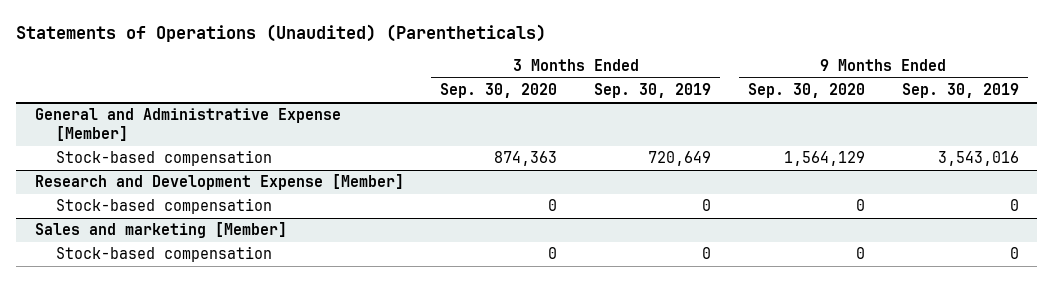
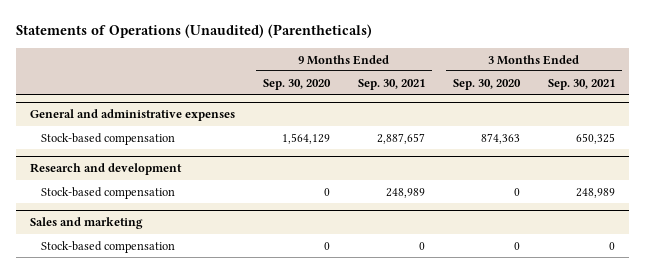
- | 3 Months Ended Sep. 30, 2020 | 3 Months Ended Sep. 30, 2019 | 9 Months Ended Sep. 30, 2020 | 9 Months Ended Sep. 30, 2019
+ | 9 Months Ended Sep. 30, 2020 | 9 Months Ended Sep. 30, 2021 | 3 Months Ended Sep. 30, 2020 | 3 Months Ended Sep. 30, 2021
- General and Administrative Expense [Member]
+ General and administrative expenses
- Research and Development Expense [Member]
+ Research and development
- Sales and marketing [Member]
+ Sales and marketing

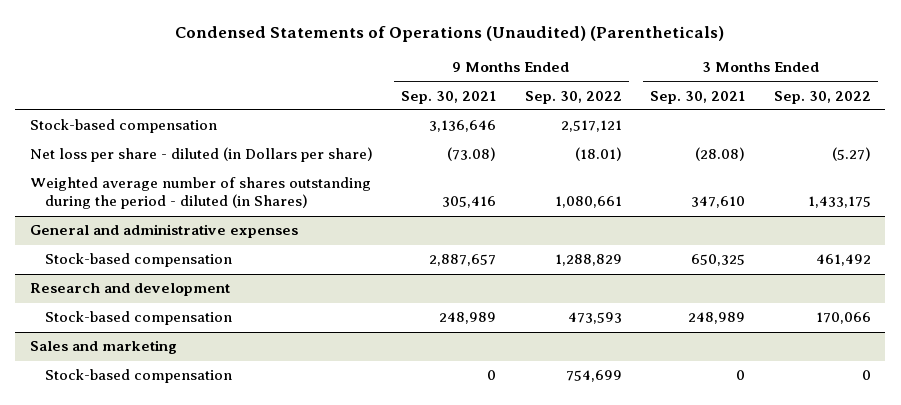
- Statements of Operations (Unaudited) (Parentheticals)
+ Condensed Statements of Operations (Unaudited) (Parentheticals)
- | 9 Months Ended Sep. 30, 2020 | 9 Months Ended Sep. 30, 2021 | 3 Months Ended Sep. 30, 2020 | 3 Months Ended Sep. 30, 2021
+ | 9 Months Ended Sep. 30, 2021 | 9 Months Ended Sep. 30, 2022 | 3 Months Ended Sep. 30, 2021 | 3 Months Ended Sep. 30, 2022
+ Stock-based compensation | 3,136,646 | 2,517,121 | |
+ Net loss per share - diluted (in Dollars per share) | (73.08) | (18.01) | (28.08) | (5.27)
+ Weighted average number of shares outstanding during the period - diluted (in Shares) | 305,416 | 1,080,661 | 347,610 | 1,433,175

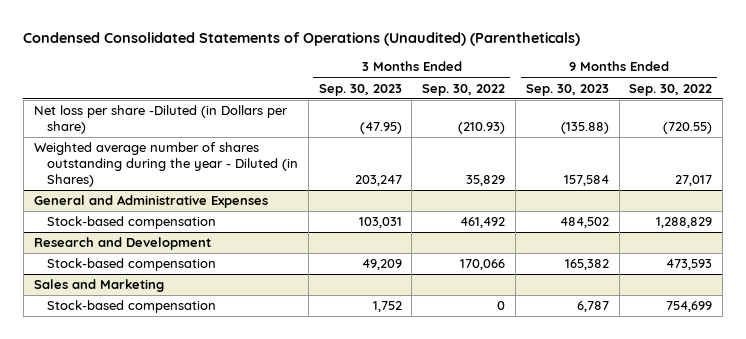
- Condensed Statements of Operations (Unaudited) (Parentheticals)
+ Condensed Consolidated Statements of Operations (Unaudited) (Parentheticals)
- | 9 Months Ended Sep. 30, 2021 | 9 Months Ended Sep. 30, 2022 | 3 Months Ended Sep. 30, 2021 | 3 Months Ended Sep. 30, 2022
+ | 3 Months Ended Sep. 30, 2023 | 3 Months Ended Sep. 30, 2022 | 9 Months Ended Sep. 30, 2023 | 9 Months Ended Sep. 30, 2022
- Stock-based compensation | 3,136,646 | 2,517,121 | |
- Net loss per share - diluted (in Dollars per share) | (73.08) | (18.01) | (28.08) | (5.27)
- Weighted average number of shares outstanding during the period - diluted (in Shares) | 305,416 | 1,080,661 | 347,610 | 1,433,175
- General and administrative expenses
+ Net loss per share -Diluted (in Dollars per share) | (47.95) | (210.93) | (135.88) | (720.55)
+ Weighted average number of shares outstanding during the year - Diluted (in Shares) | 203,247 | 35,829 | 157,584 | 27,017
+ General and Administrative Expenses
- Research and development
+ Research and Development
- Sales and marketing
+ Sales and Marketing

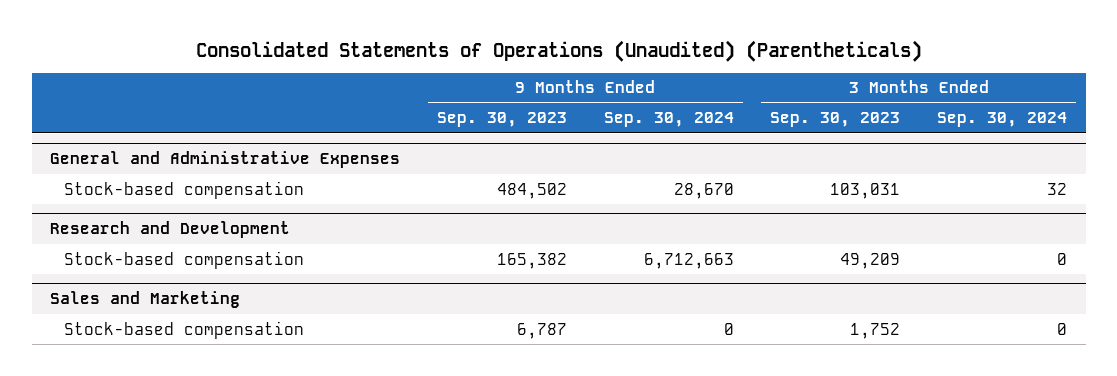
- Condensed Consolidated Statements of Operations (Unaudited) (Parentheticals)
+ Consolidated Statements of Operations (Unaudited) (Parentheticals)
- | 3 Months Ended Sep. 30, 2023 | 3 Months Ended Sep. 30, 2022 | 9 Months Ended Sep. 30, 2023 | 9 Months Ended Sep. 30, 2022
+ | 9 Months Ended Sep. 30, 2023 | 9 Months Ended Sep. 30, 2024 | 3 Months Ended Sep. 30, 2023 | 3 Months Ended Sep. 30, 2024
- Net loss per share -Diluted (in Dollars per share) | (47.95) | (210.93) | (135.88) | (720.55)
- Weighted average number of shares outstanding during the year - Diluted (in Shares) | 203,247 | 35,829 | 157,584 | 27,017

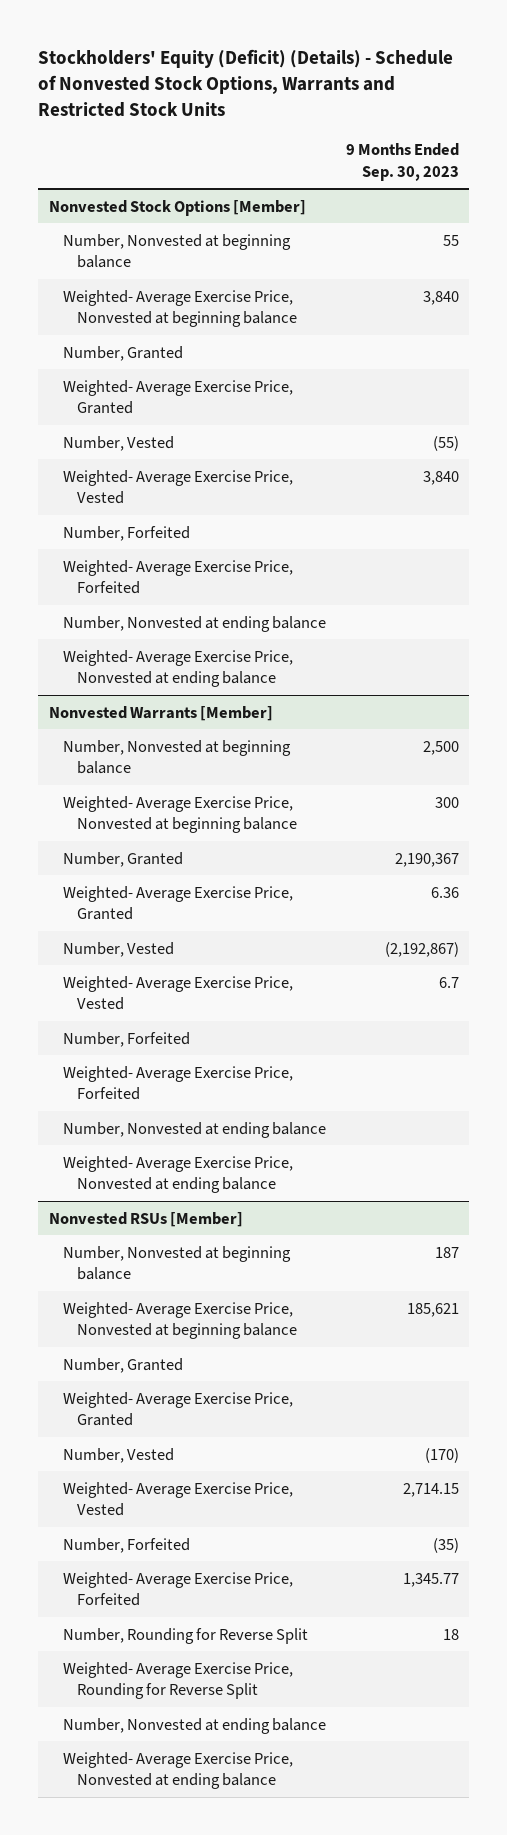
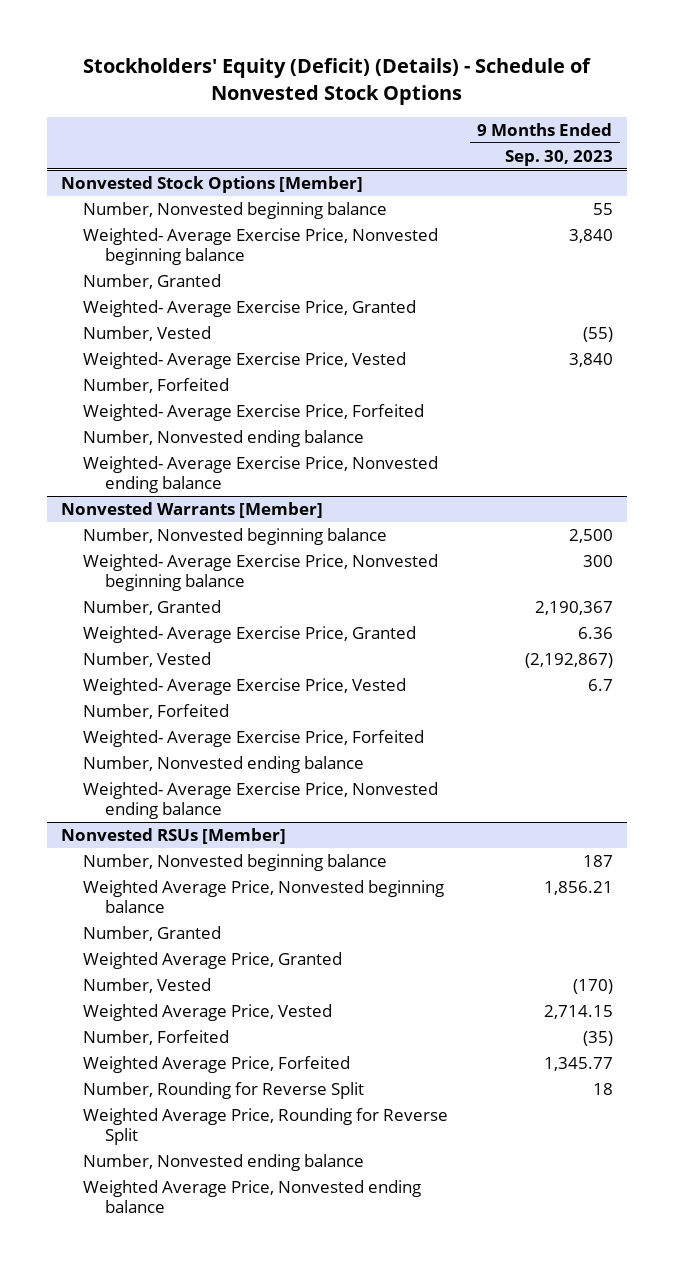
- Stockholders' Equity (Deficit) (Details) - Schedule of Nonvested Stock Options, Warrants and Restricted Stock Units
+ Stockholders' Equity (Deficit) (Details) - Schedule of Nonvested Stock Options
@ Nonvested Stock Options [Member]
- Number, Nonvested at beginning balance | 55
- Weighted- Average Exercise Price, Nonvested at beginning balance | 3,840
+ Number, Nonvested beginning balance | 55
+ Weighted- Average Exercise Price, Nonvested beginning balance | 3,840
- Number, Nonvested at ending balance
- Weighted- Average Exercise Price, Nonvested at ending balance
+ Number, Nonvested ending balance
+ Weighted- Average Exercise Price, Nonvested ending balance
@ Nonvested Warrants [Member]
- Number, Nonvested at beginning balance | 2,500
- Weighted- Average Exercise Price, Nonvested at beginning balance | 300
+ Number, Nonvested beginning balance | 2,500
+ Weighted- Average Exercise Price, Nonvested beginning balance | 300
- Number, Nonvested at ending balance
- Weighted- Average Exercise Price, Nonvested at ending balance
+ Number, Nonvested ending balance
+ Weighted- Average Exercise Price, Nonvested ending balance
@ Nonvested RSUs [Member]
- Number, Nonvested at beginning balance | 187
- Weighted- Average Exercise Price, Nonvested at beginning balance | 185,621
+ Number, Nonvested beginning balance | 187
+ Weighted Average Price, Nonvested beginning balance | 1,856.21
- Weighted- Average Exercise Price, Granted
+ Weighted Average Price, Granted
- Weighted- Average Exercise Price, Vested | 2,714.15
+ Weighted Average Price, Vested | 2,714.15
- Weighted- Average Exercise Price, Forfeited | 1,345.77
+ Weighted Average Price, Forfeited | 1,345.77
- Weighted- Average Exercise Price, Rounding for Reverse Split
- Number, Nonvested at ending balance
- Weighted- Average Exercise Price, Nonvested at ending balance
+ Weighted Average Price, Rounding for Reverse Split
+ Number, Nonvested ending balance
+ Weighted Average Price, Nonvested ending balance

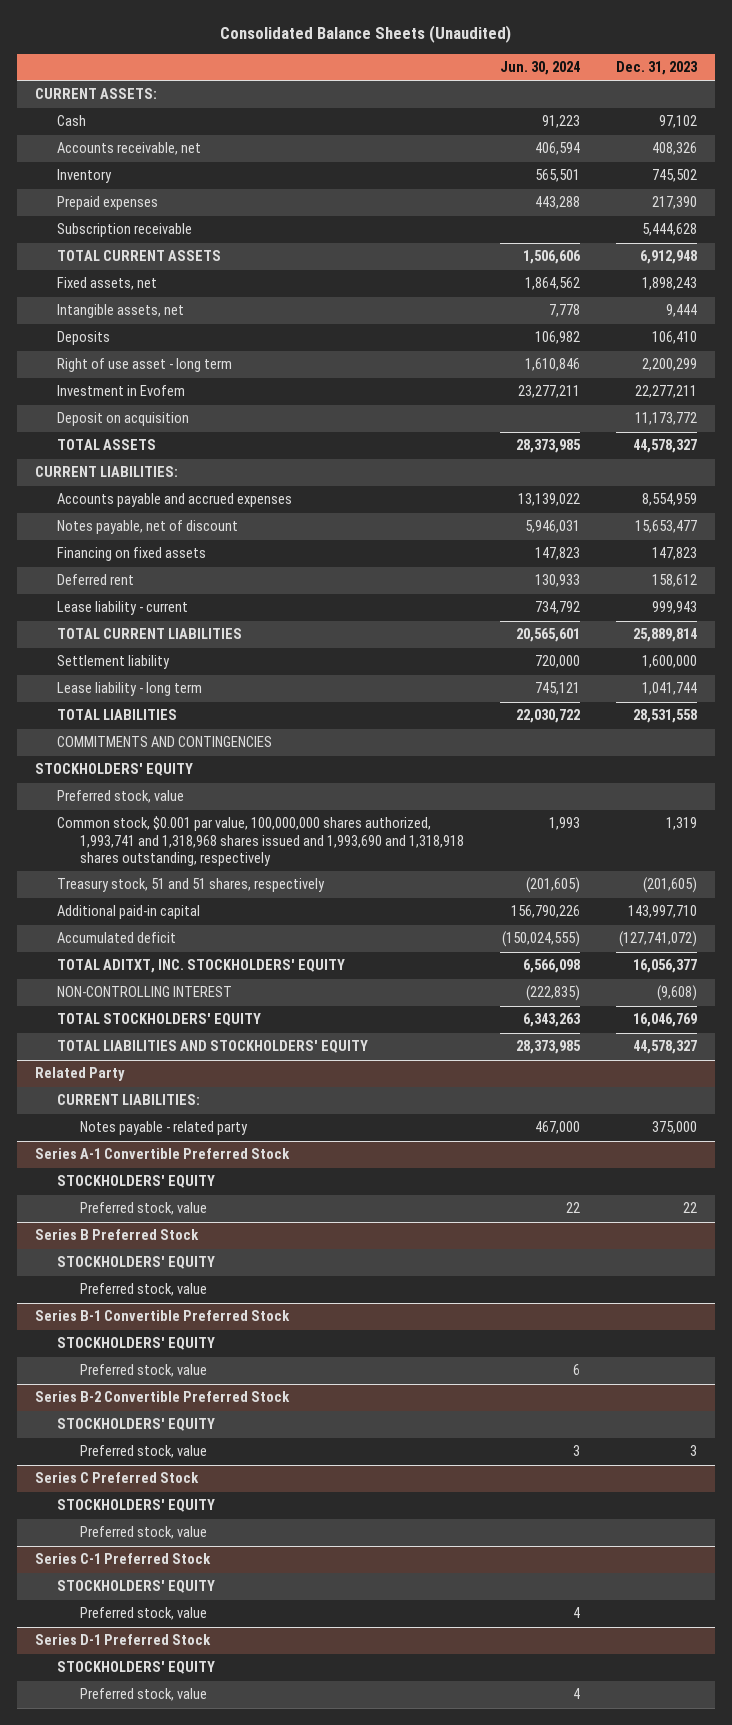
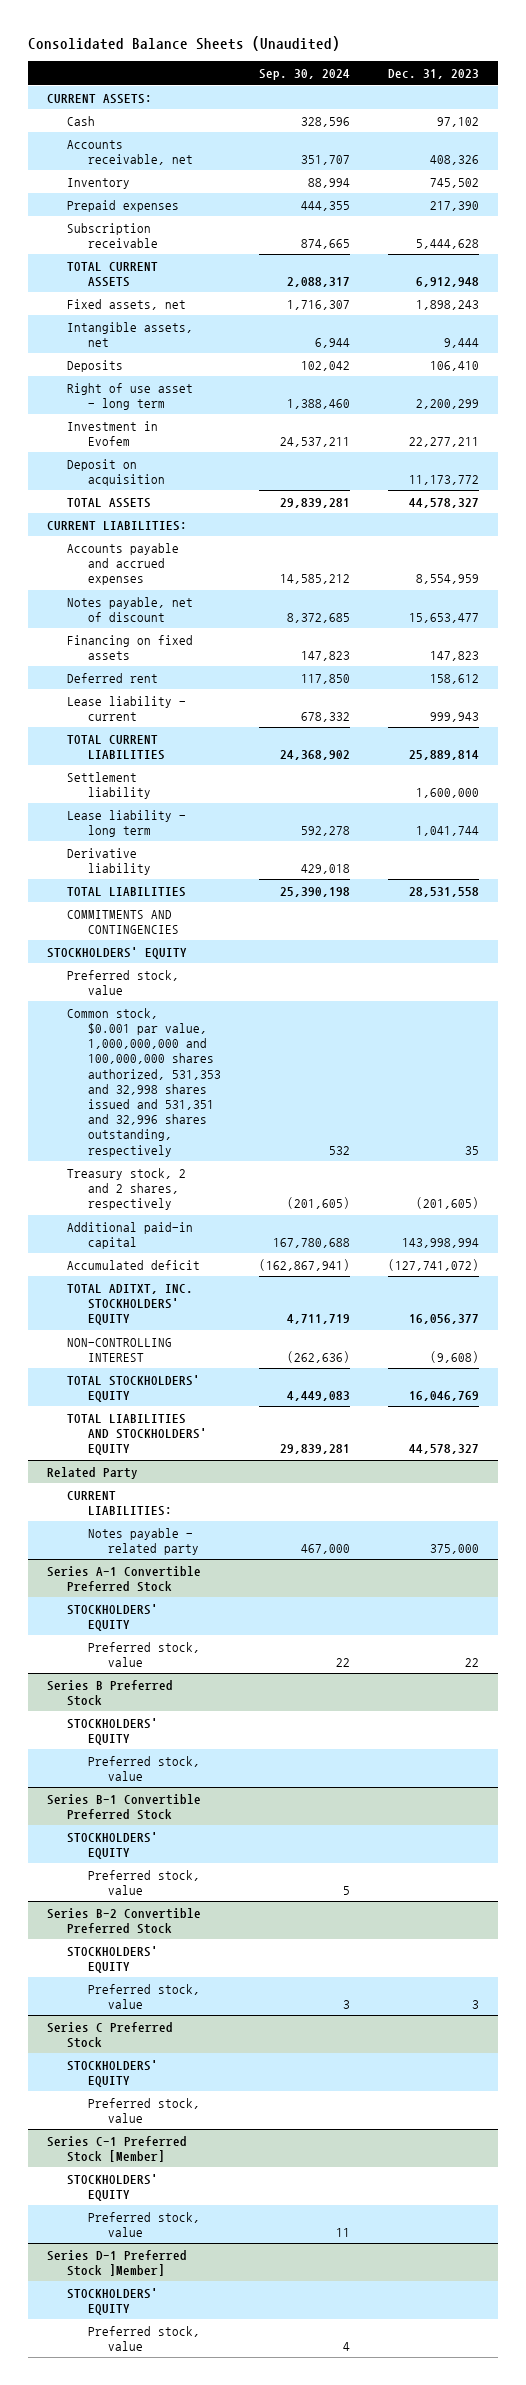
- | Jun. 30, 2024 | Dec. 31, 2023
+ | Sep. 30, 2024 | Dec. 31, 2023
+ Derivative liability | 429,018 |
- Common stock, $0.001 par value, 100,000,000 shares authorized, 1,993,741 and 1,318,968 shares issued and 1,993,690 and 1,318,918 shares outstanding, respectively | 1,993 | 1,319
- Treasury stock, 51 and 51 shares, respectively | (201,605) | (201,605)
- Additional paid-in capital | 156,790,226 | 143,997,710
+ Common stock, $0.001 par value, 1,000,000,000 and 100,000,000 shares authorized, 531,353 and 32,998 shares issued and 531,351 and 32,996 shares outstanding, respectively | 532 | 35
+ Treasury stock, 2 and 2 shares, respectively | (201,605) | (201,605)
+ Additional paid-in capital | 167,780,688 | 143,998,994
- Series C-1 Preferred Stock
+ Series C-1 Preferred Stock [Member]
- Series D-1 Preferred Stock
+ Series D-1 Preferred Stock ]Member]

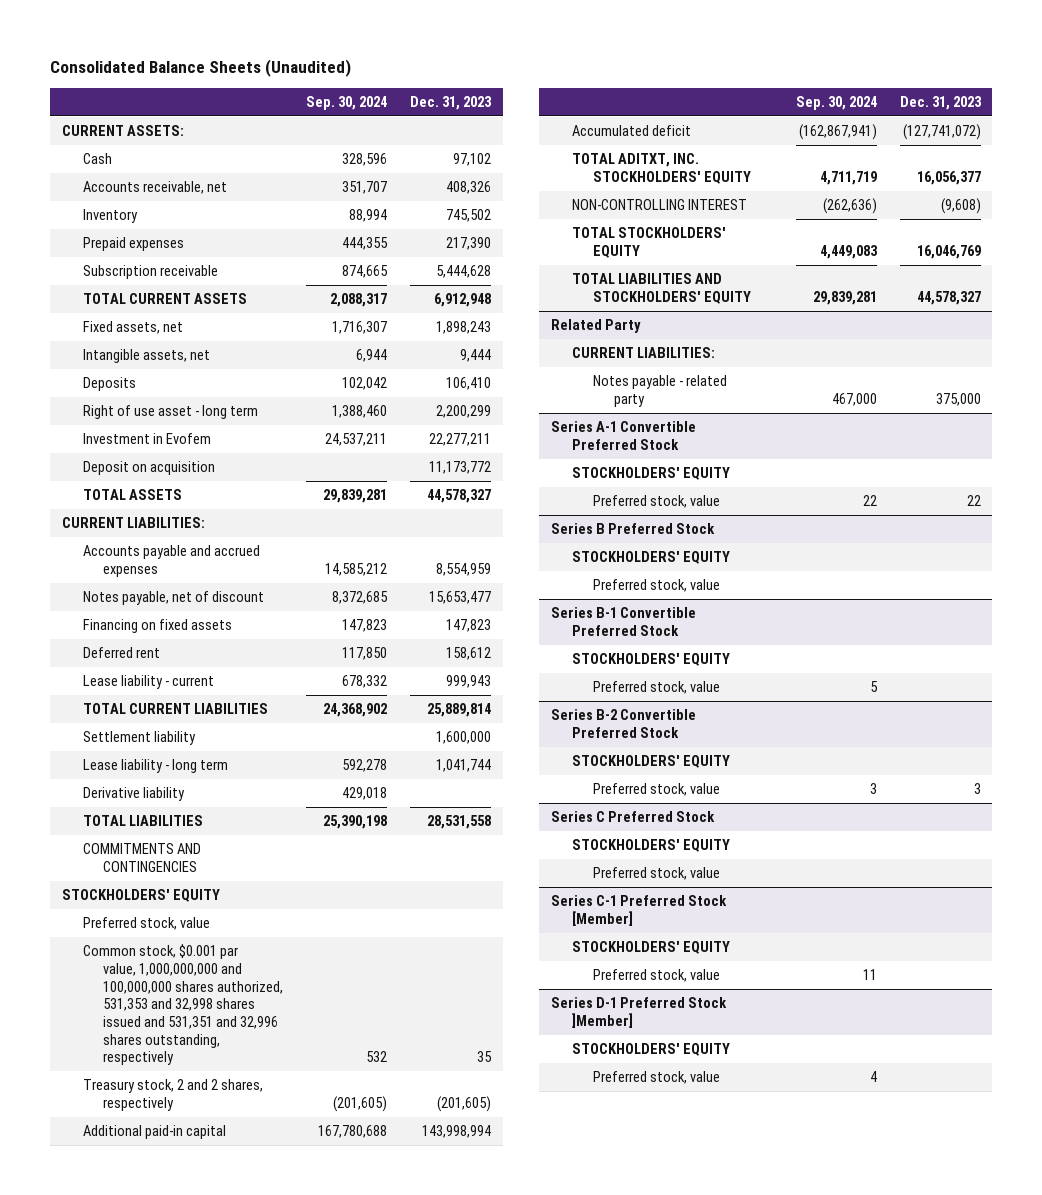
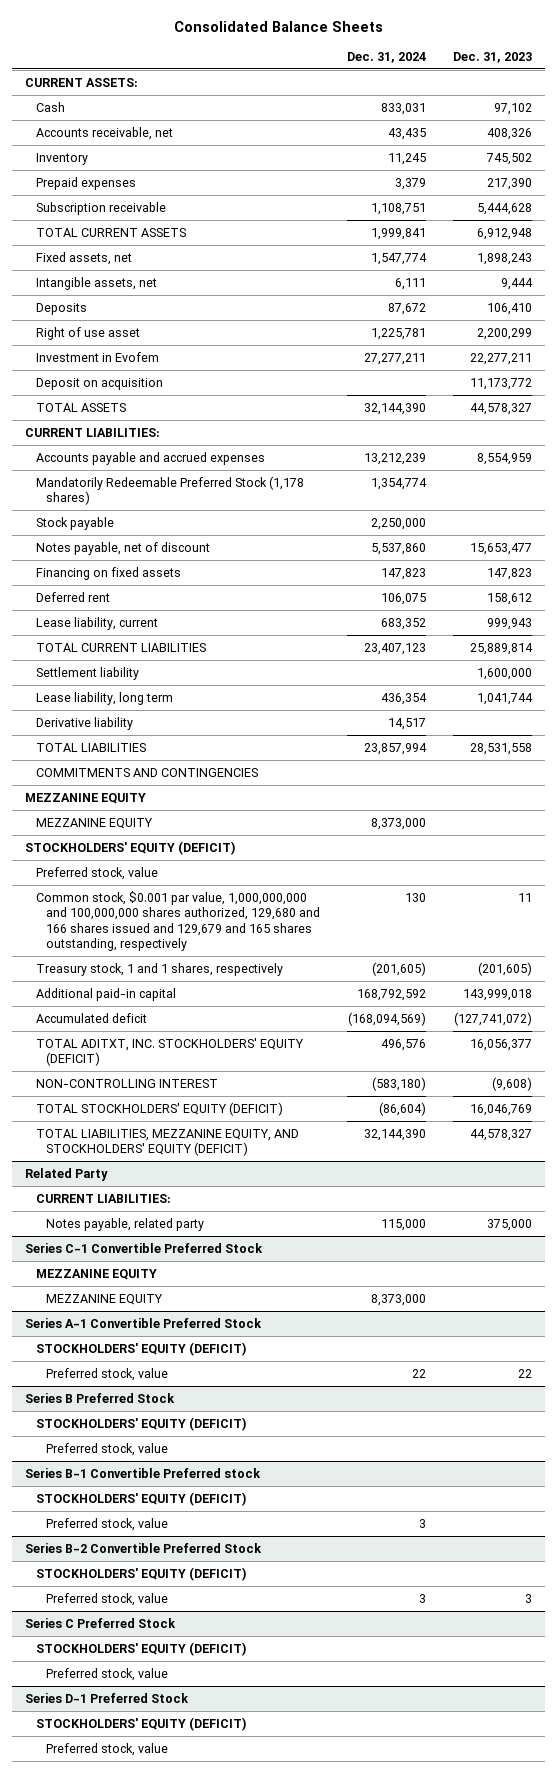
- Consolidated Balance Sheets (Unaudited)
+ Consolidated Balance Sheets
- | Sep. 30, 2024 | Dec. 31, 2023
+ | Dec. 31, 2024 | Dec. 31, 2023
- Right of use asset - long term | 1,388,460 | 2,200,299
+ Right of use asset | 1,225,781 | 2,200,299
+ Mandatorily Redeemable Preferred Stock (1,178 shares) | 1,354,774 |
+ Stock payable | 2,250,000 |
- Lease liability - current | 678,332 | 999,943
+ Lease liability, current | 683,352 | 999,943
- Lease liability - long term | 592,278 | 1,041,744
+ Lease liability, long term | 436,354 | 1,041,744
- STOCKHOLDERS' EQUITY
+ MEZZANINE EQUITY
+ MEZZANINE EQUITY | 8,373,000 |
+ STOCKHOLDERS' EQUITY (DEFICIT)
- Common stock, $0.001 par value, 1,000,000,000 and 100,000,000 shares authorized, 531,353 and 32,998 shares issued and 531,351 and 32,996 shares outstanding, respectively | 532 | 35
- Treasury stock, 2 and 2 shares, respectively | (201,605) | (201,605)
- Additional paid-in capital | 167,780,688 | 143,998,994
+ Common stock, $0.001 par value, 1,000,000,000 and 100,000,000 shares authorized, 129,680 and 166 shares issued and 129,679 and 165 shares outstanding, respectively | 130 | 11
+ Treasury stock, 1 and 1 shares, respectively | (201,605) | (201,605)
+ Additional paid-in capital | 168,792,592 | 143,999,018
- TOTAL ADITXT, INC. STOCKHOLDERS' EQUITY | 4,711,719 | 16,056,377
+ TOTAL ADITXT, INC. STOCKHOLDERS' EQUITY (DEFICIT) | 496,576 | 16,056,377
- TOTAL STOCKHOLDERS' EQUITY | 4,449,083 | 16,046,769
- TOTAL LIABILITIES AND STOCKHOLDERS' EQUITY | 29,839,281 | 44,578,327
+ TOTAL STOCKHOLDERS' EQUITY (DEFICIT) | (86,604) | 16,046,769
+ TOTAL LIABILITIES, MEZZANINE EQUITY, AND STOCKHOLDERS' EQUITY (DEFICIT) | 32,144,390 | 44,578,327
@ Related Party
- Notes payable - related party | 467,000 | 375,000
+ Notes payable, related party | 115,000 | 375,000
+ Series C-1 Convertible Preferred Stock
+ MEZZANINE EQUITY
+ MEZZANINE EQUITY | 8,373,000 |
@ Series A-1 Convertible Preferred Stock
- STOCKHOLDERS' EQUITY
+ STOCKHOLDERS' EQUITY (DEFICIT)
@ Series B Preferred Stock
- STOCKHOLDERS' EQUITY
+ STOCKHOLDERS' EQUITY (DEFICIT)
- Series B-1 Convertible Preferred Stock
- STOCKHOLDERS' EQUITY
+ Series B-1 Convertible Preferred stock
+ STOCKHOLDERS' EQUITY (DEFICIT)
@ Series B-2 Convertible Preferred Stock
- STOCKHOLDERS' EQUITY
+ STOCKHOLDERS' EQUITY (DEFICIT)
@ Series C Preferred Stock
- STOCKHOLDERS' EQUITY
- Preferred stock, value
- Series C-1 Preferred Stock [Member]
- STOCKHOLDERS' EQUITY
@ Series C Preferred Stock
+ STOCKHOLDERS' EQUITY (DEFICIT)
- Series D-1 Preferred Stock ]Member]
- STOCKHOLDERS' EQUITY
+ Series D-1 Preferred Stock
+ STOCKHOLDERS' EQUITY (DEFICIT)

